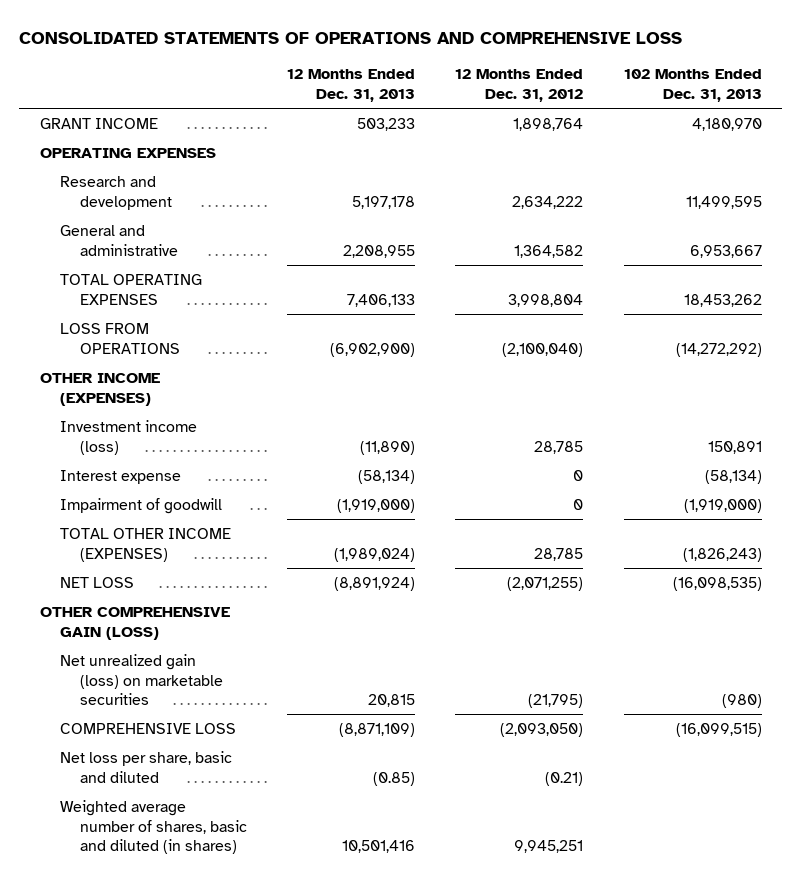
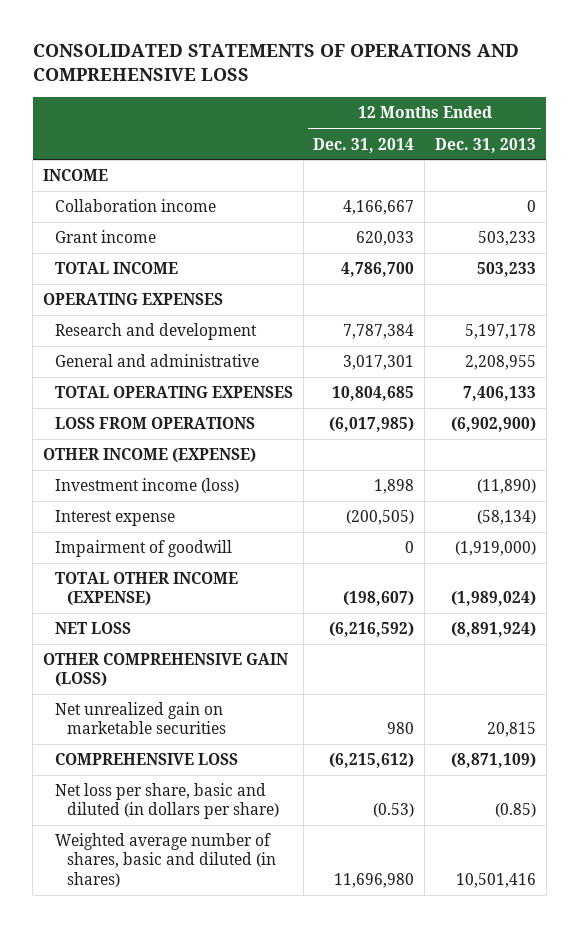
- | 12 Months Ended Dec. 31, 2013 | 12 Months Ended Dec. 31, 2012 | 102 Months Ended Dec. 31, 2013
+ | 12 Months Ended Dec. 31, 2014 | 12 Months Ended Dec. 31, 2013
- GRANT INCOME | 503,233 | 1,898,764 | 4,180,970
+ INCOME
+ Collaboration income | 4,166,667 | 0
+ Grant income | 620,033 | 503,233
+ TOTAL INCOME | 4,786,700 | 503,233
- OTHER INCOME (EXPENSES)
+ OTHER INCOME (EXPENSE)
- TOTAL OTHER INCOME (EXPENSES) | (1,989,024) | 28,785 | (1,826,243)
+ TOTAL OTHER INCOME (EXPENSE) | (198,607) | (1,989,024)
- Net unrealized gain (loss) on marketable securities | 20,815 | (21,795) | (980)
+ Net unrealized gain on marketable securities | 980 | 20,815
- Net loss per share, basic and diluted | (0.85) | (0.21) |
+ Net loss per share, basic and diluted (in dollars per share) | (0.53) | (0.85)

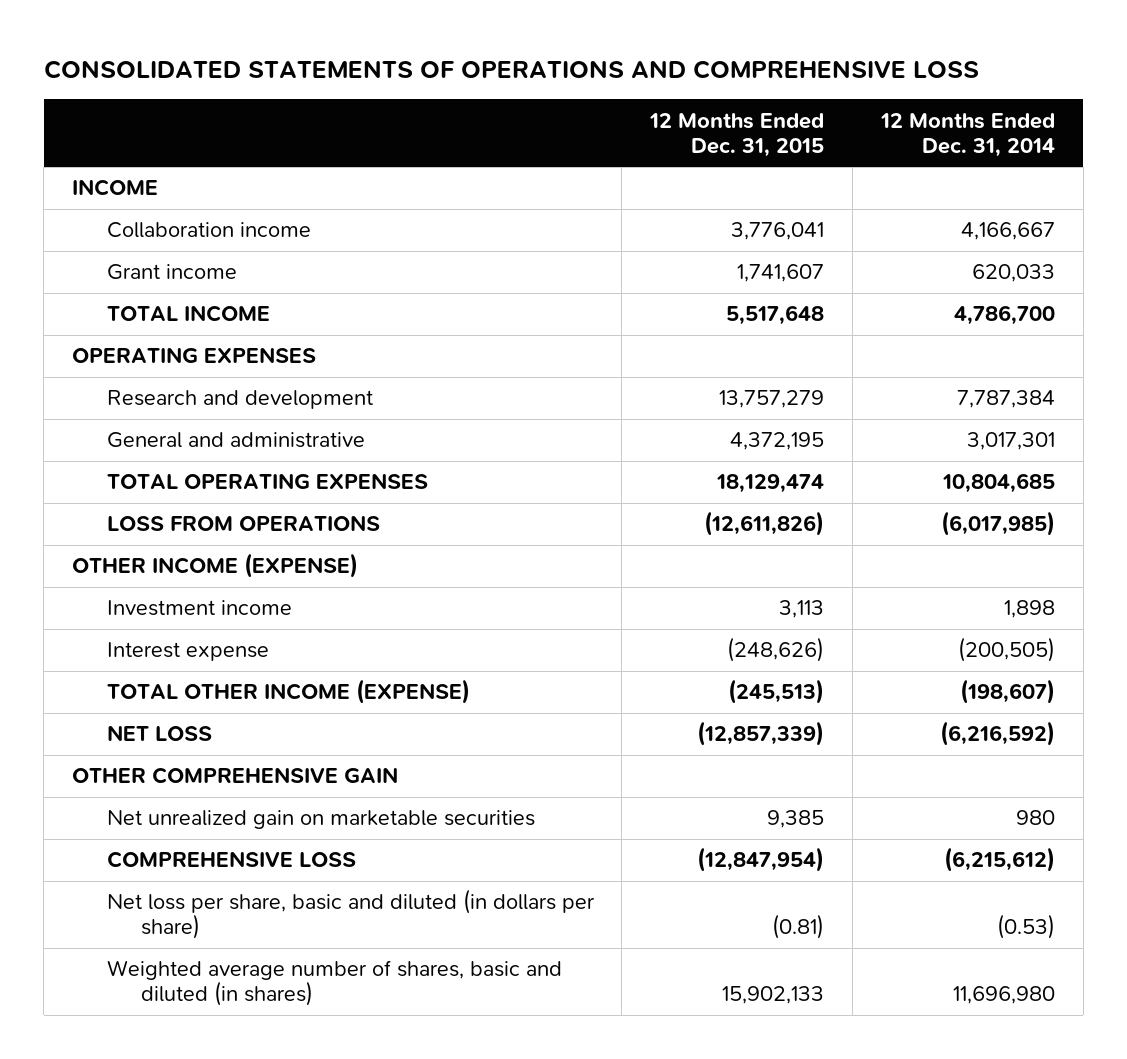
- | 12 Months Ended Dec. 31, 2014 | 12 Months Ended Dec. 31, 2013
+ | 12 Months Ended Dec. 31, 2015 | 12 Months Ended Dec. 31, 2014
- Investment income (loss) | 1,898 | (11,890)
+ Investment income | 3,113 | 1,898
- Impairment of goodwill | 0 | (1,919,000)
- OTHER COMPREHENSIVE GAIN (LOSS)
+ OTHER COMPREHENSIVE GAIN

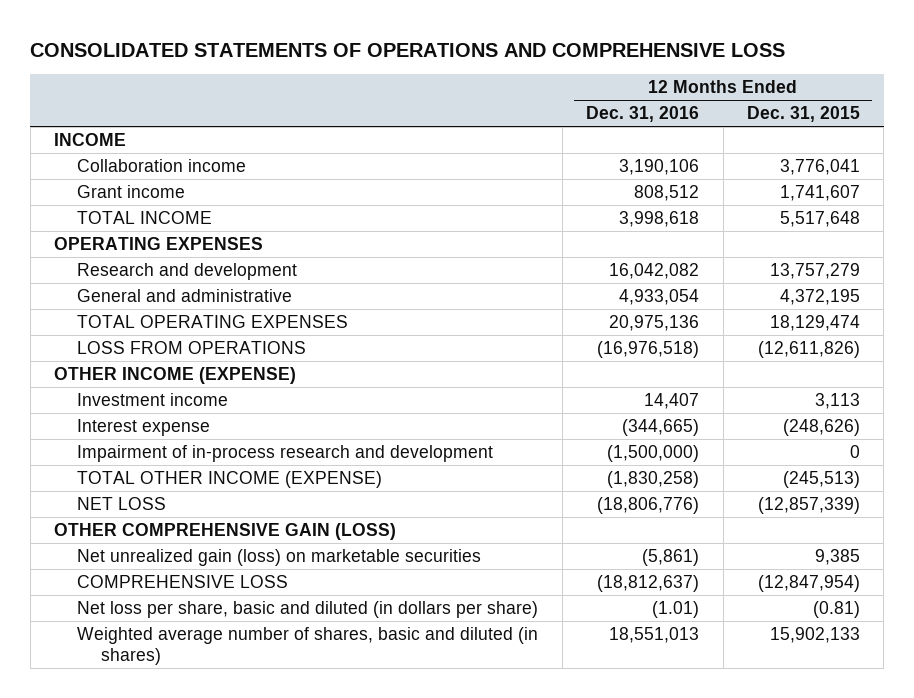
- | 12 Months Ended Dec. 31, 2015 | 12 Months Ended Dec. 31, 2014
+ | 12 Months Ended Dec. 31, 2016 | 12 Months Ended Dec. 31, 2015
+ Impairment of in-process research and development | (1,500,000) | 0
- OTHER COMPREHENSIVE GAIN
- Net unrealized gain on marketable securities | 9,385 | 980
+ OTHER COMPREHENSIVE GAIN (LOSS)
+ Net unrealized gain (loss) on marketable securities | (5,861) | 9,385

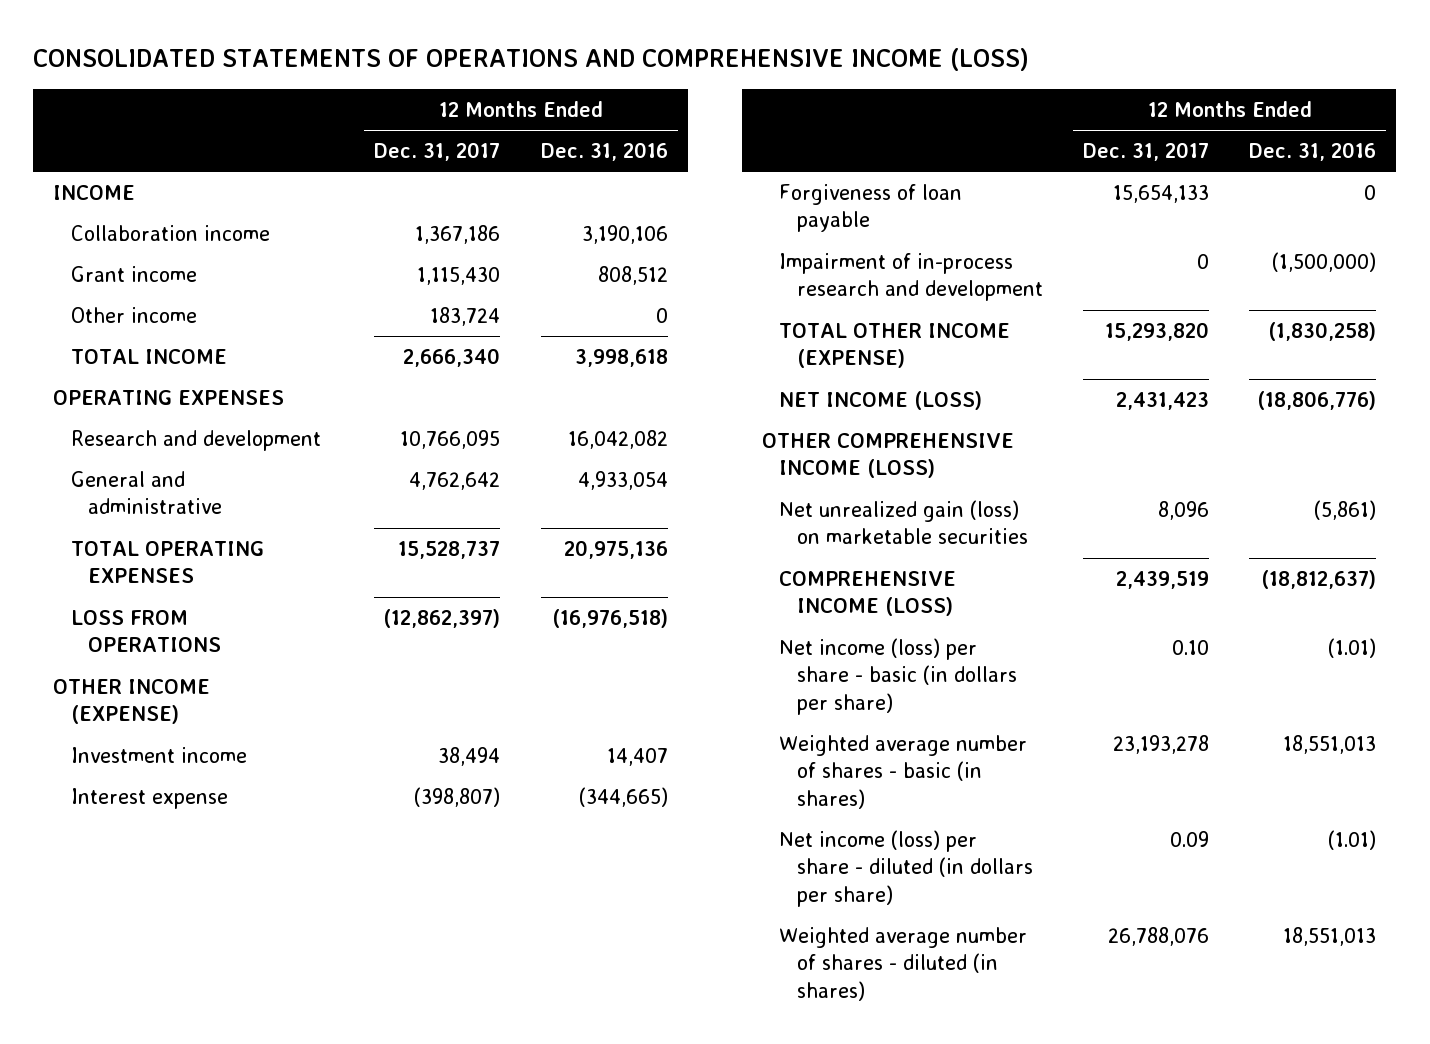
- CONSOLIDATED STATEMENTS OF OPERATIONS AND COMPREHENSIVE LOSS
+ CONSOLIDATED STATEMENTS OF OPERATIONS AND COMPREHENSIVE INCOME (LOSS)
- | 12 Months Ended Dec. 31, 2016 | 12 Months Ended Dec. 31, 2015
+ | 12 Months Ended Dec. 31, 2017 | 12 Months Ended Dec. 31, 2016
+ Other income | 183,724 | 0
+ Forgiveness of loan payable | 15,654,133 | 0
- NET LOSS | (18,806,776) | (12,857,339)
- OTHER COMPREHENSIVE GAIN (LOSS)
+ NET INCOME (LOSS) | 2,431,423 | (18,806,776)
+ OTHER COMPREHENSIVE INCOME (LOSS)
- COMPREHENSIVE LOSS | (18,812,637) | (12,847,954)
- Net loss per share, basic and diluted (in dollars per share) | (1.01) | (0.81)
- Weighted average number of shares, basic and diluted (in shares) | 18,551,013 | 15,902,133
+ COMPREHENSIVE INCOME (LOSS) | 2,439,519 | (18,812,637)
+ Net income (loss) per share - basic (in dollars per share) | 0.10 | (1.01)
+ Weighted average number of shares - basic (in shares) | 23,193,278 | 18,551,013
+ Net income (loss) per share - diluted (in dollars per share) | 0.09 | (1.01)
+ Weighted average number of shares - diluted (in shares) | 26,788,076 | 18,551,013

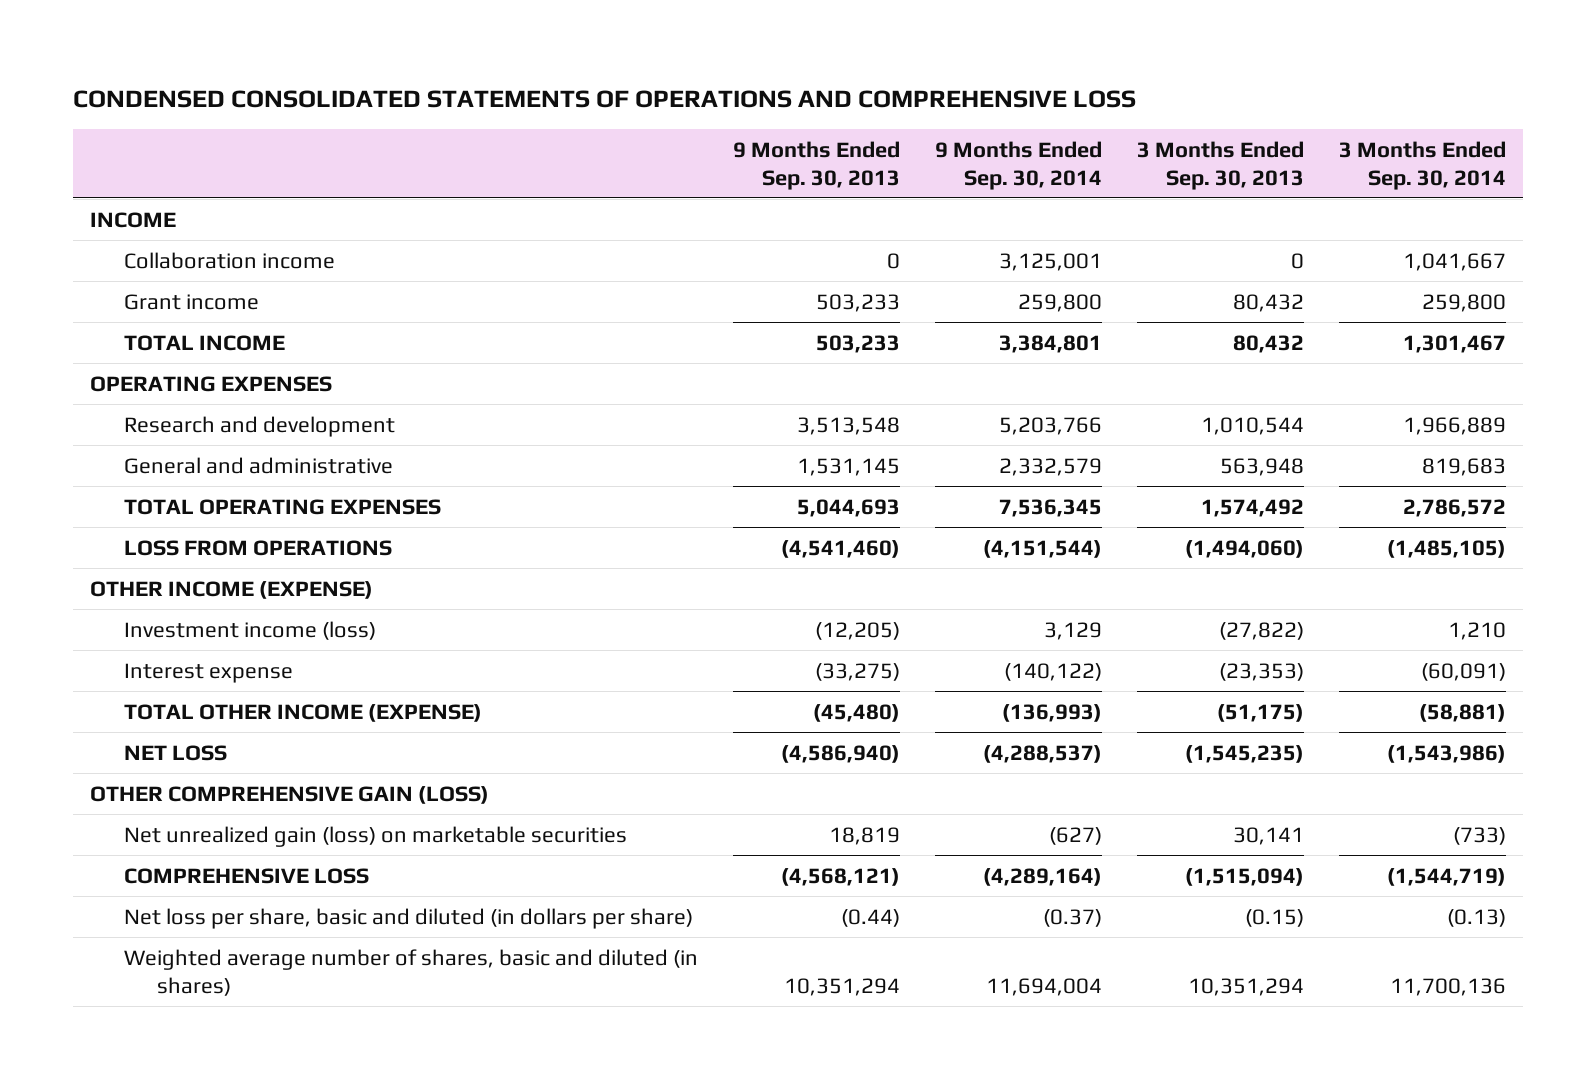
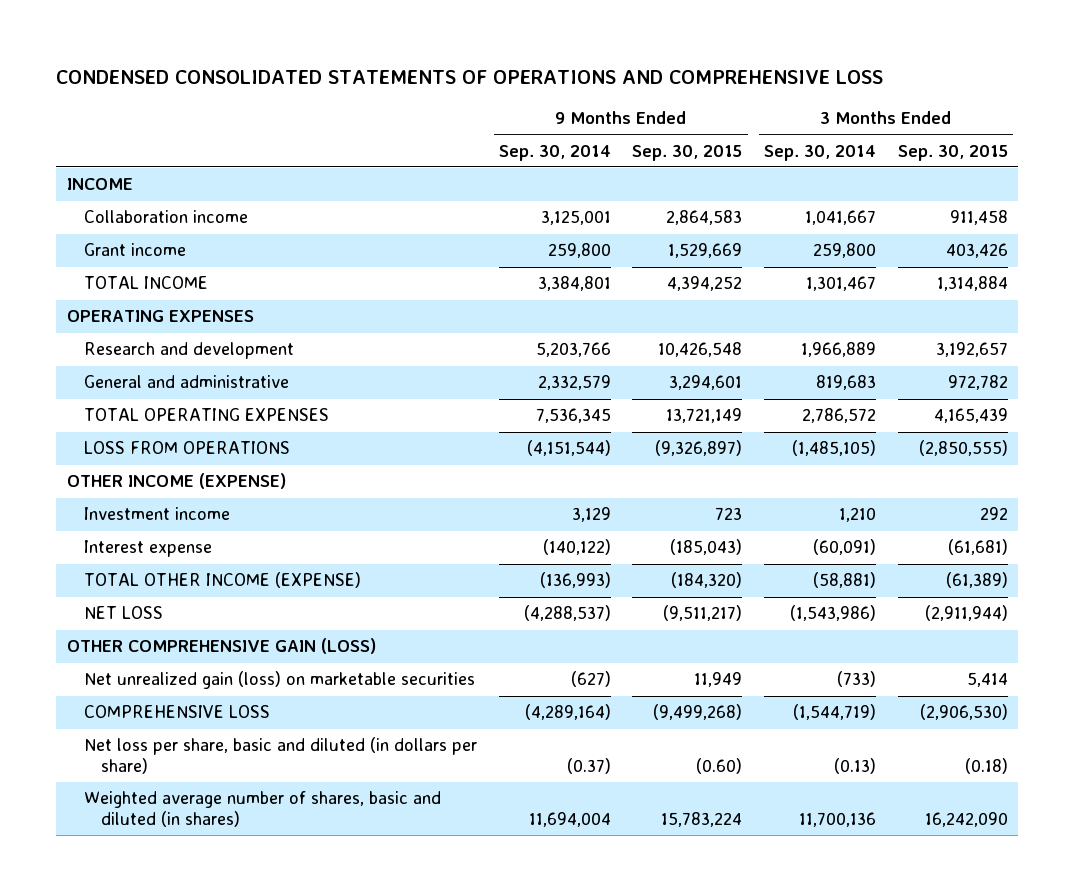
- | 9 Months Ended Sep. 30, 2013 | 9 Months Ended Sep. 30, 2014 | 3 Months Ended Sep. 30, 2013 | 3 Months Ended Sep. 30, 2014
+ | 9 Months Ended Sep. 30, 2014 | 9 Months Ended Sep. 30, 2015 | 3 Months Ended Sep. 30, 2014 | 3 Months Ended Sep. 30, 2015
- Investment income (loss) | (12,205) | 3,129 | (27,822) | 1,210
+ Investment income | 3,129 | 723 | 1,210 | 292

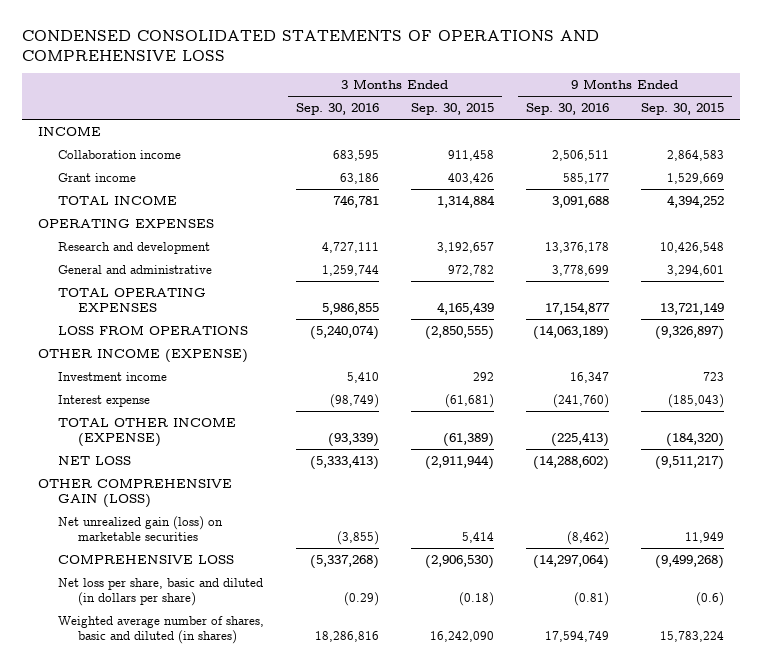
- | 9 Months Ended Sep. 30, 2014 | 9 Months Ended Sep. 30, 2015 | 3 Months Ended Sep. 30, 2014 | 3 Months Ended Sep. 30, 2015
+ | 3 Months Ended Sep. 30, 2016 | 3 Months Ended Sep. 30, 2015 | 9 Months Ended Sep. 30, 2016 | 9 Months Ended Sep. 30, 2015
- Net loss per share, basic and diluted (in dollars per share) | (0.37) | (0.60) | (0.13) | (0.18)
+ Net loss per share, basic and diluted (in dollars per share) | (0.29) | (0.18) | (0.81) | (0.6)

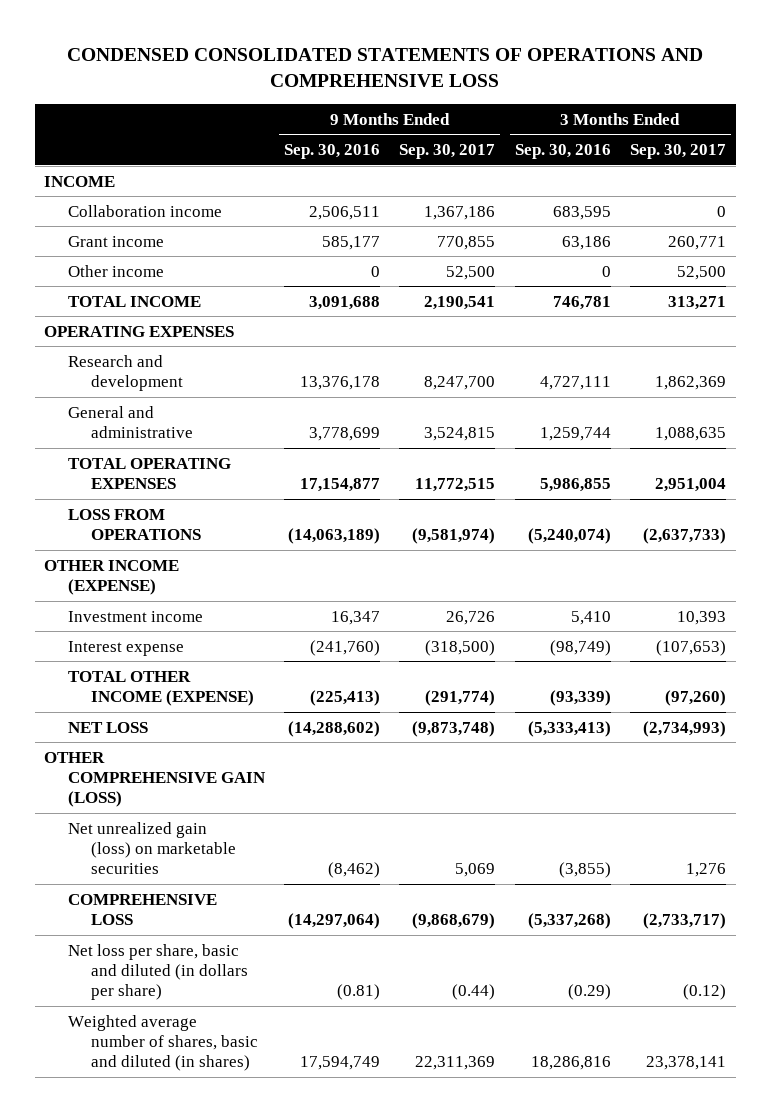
- | 3 Months Ended Sep. 30, 2016 | 3 Months Ended Sep. 30, 2015 | 9 Months Ended Sep. 30, 2016 | 9 Months Ended Sep. 30, 2015
+ | 9 Months Ended Sep. 30, 2016 | 9 Months Ended Sep. 30, 2017 | 3 Months Ended Sep. 30, 2016 | 3 Months Ended Sep. 30, 2017
+ Other income | 0 | 52,500 | 0 | 52,500

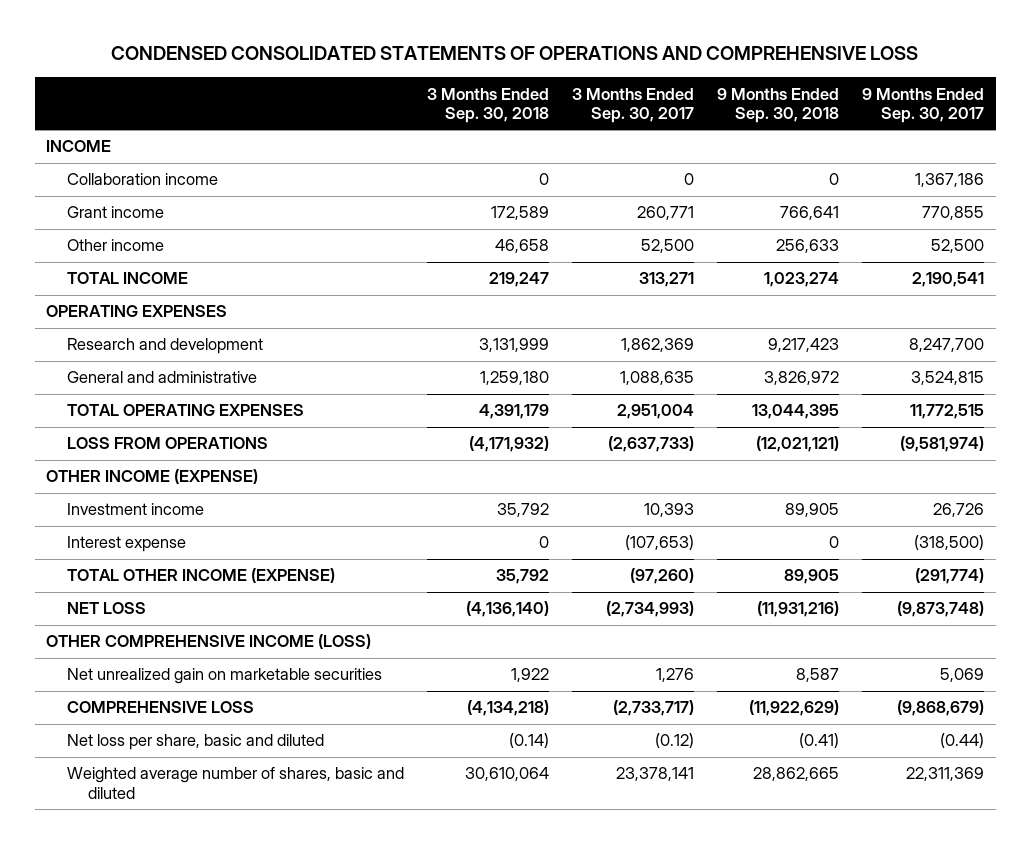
- | 9 Months Ended Sep. 30, 2016 | 9 Months Ended Sep. 30, 2017 | 3 Months Ended Sep. 30, 2016 | 3 Months Ended Sep. 30, 2017
+ | 3 Months Ended Sep. 30, 2018 | 3 Months Ended Sep. 30, 2017 | 9 Months Ended Sep. 30, 2018 | 9 Months Ended Sep. 30, 2017
- OTHER COMPREHENSIVE GAIN (LOSS)
- Net unrealized gain (loss) on marketable securities | (8,462) | 5,069 | (3,855) | 1,276
+ OTHER COMPREHENSIVE INCOME (LOSS)
+ Net unrealized gain on marketable securities | 1,922 | 1,276 | 8,587 | 5,069
- Net loss per share, basic and diluted (in dollars per share) | (0.81) | (0.44) | (0.29) | (0.12)
- Weighted average number of shares, basic and diluted (in shares) | 17,594,749 | 22,311,369 | 18,286,816 | 23,378,141
+ Net loss per share, basic and diluted | (0.14) | (0.12) | (0.41) | (0.44)
+ Weighted average number of shares, basic and diluted | 30,610,064 | 23,378,141 | 28,862,665 | 22,311,369

